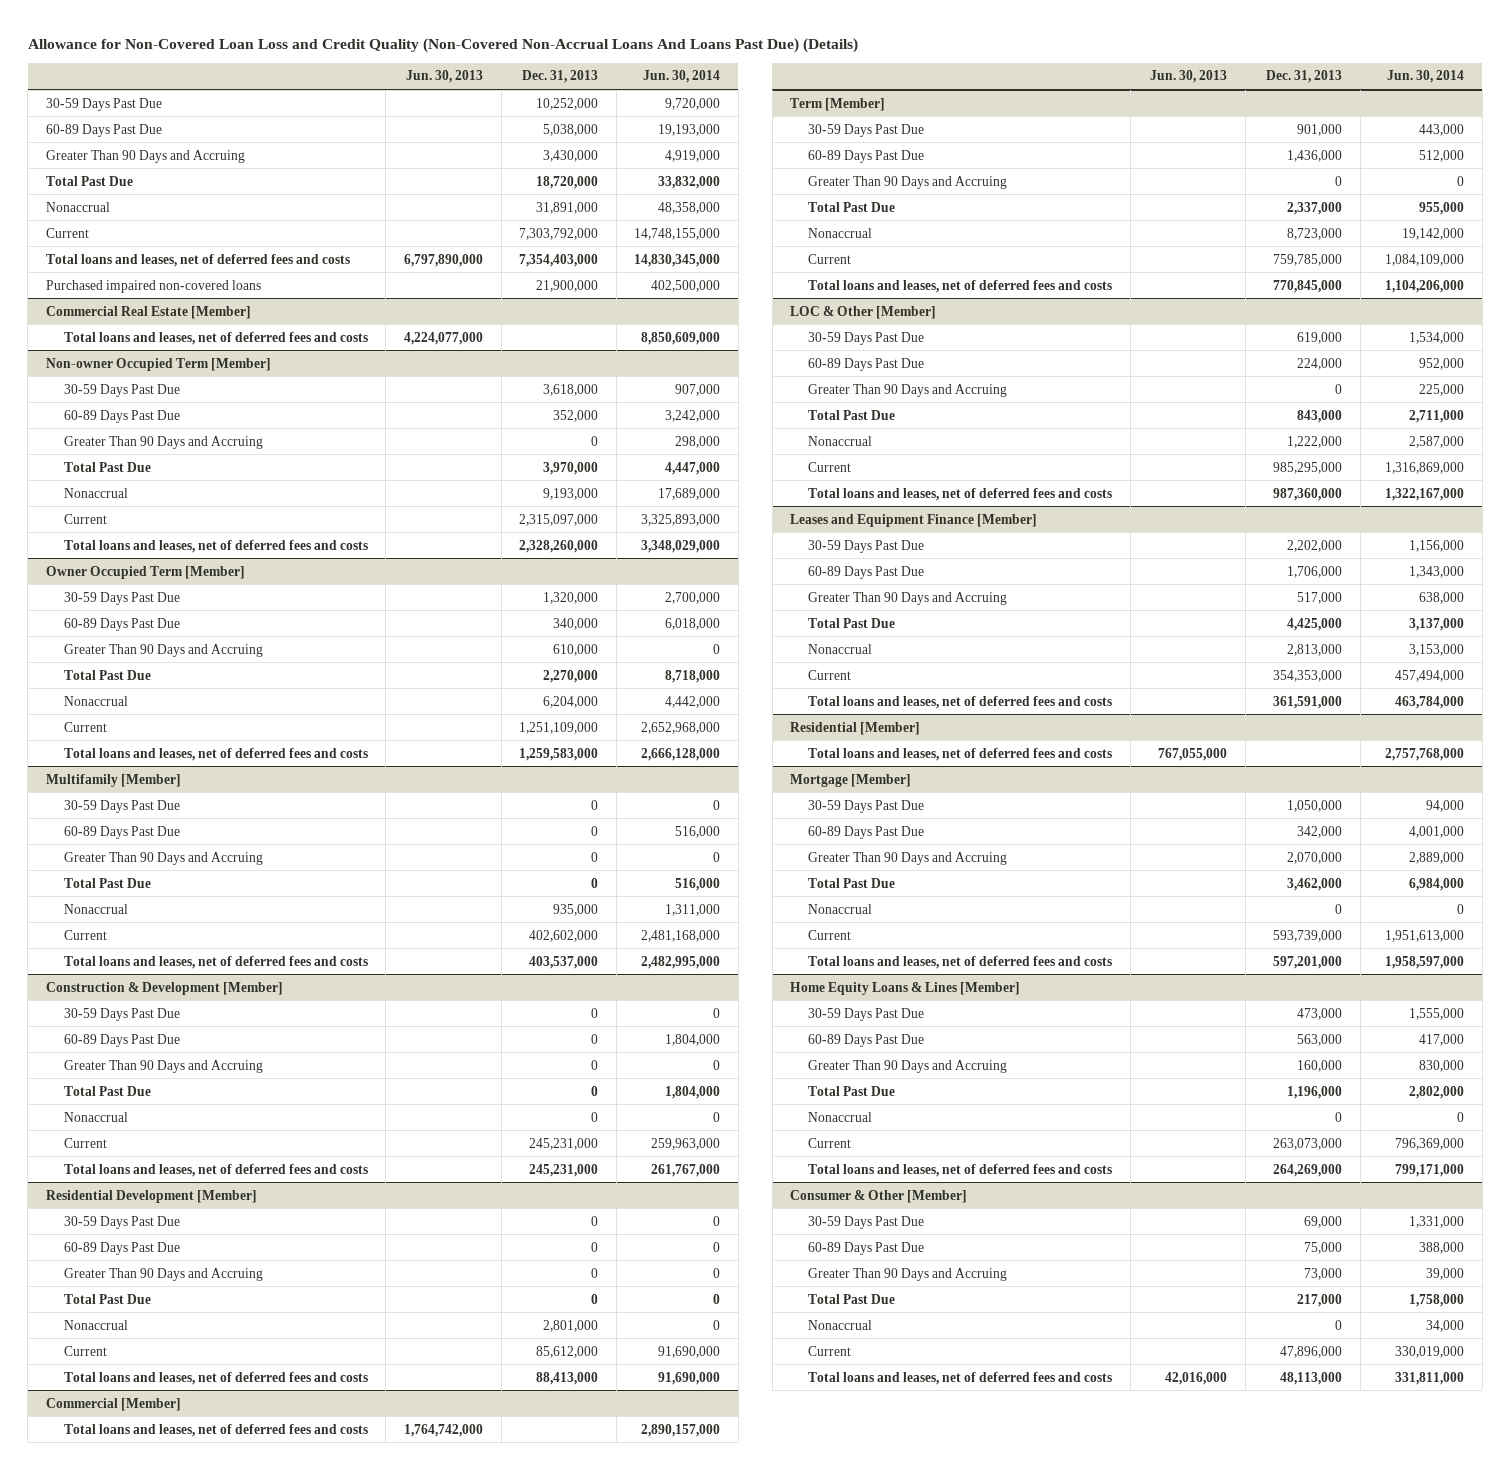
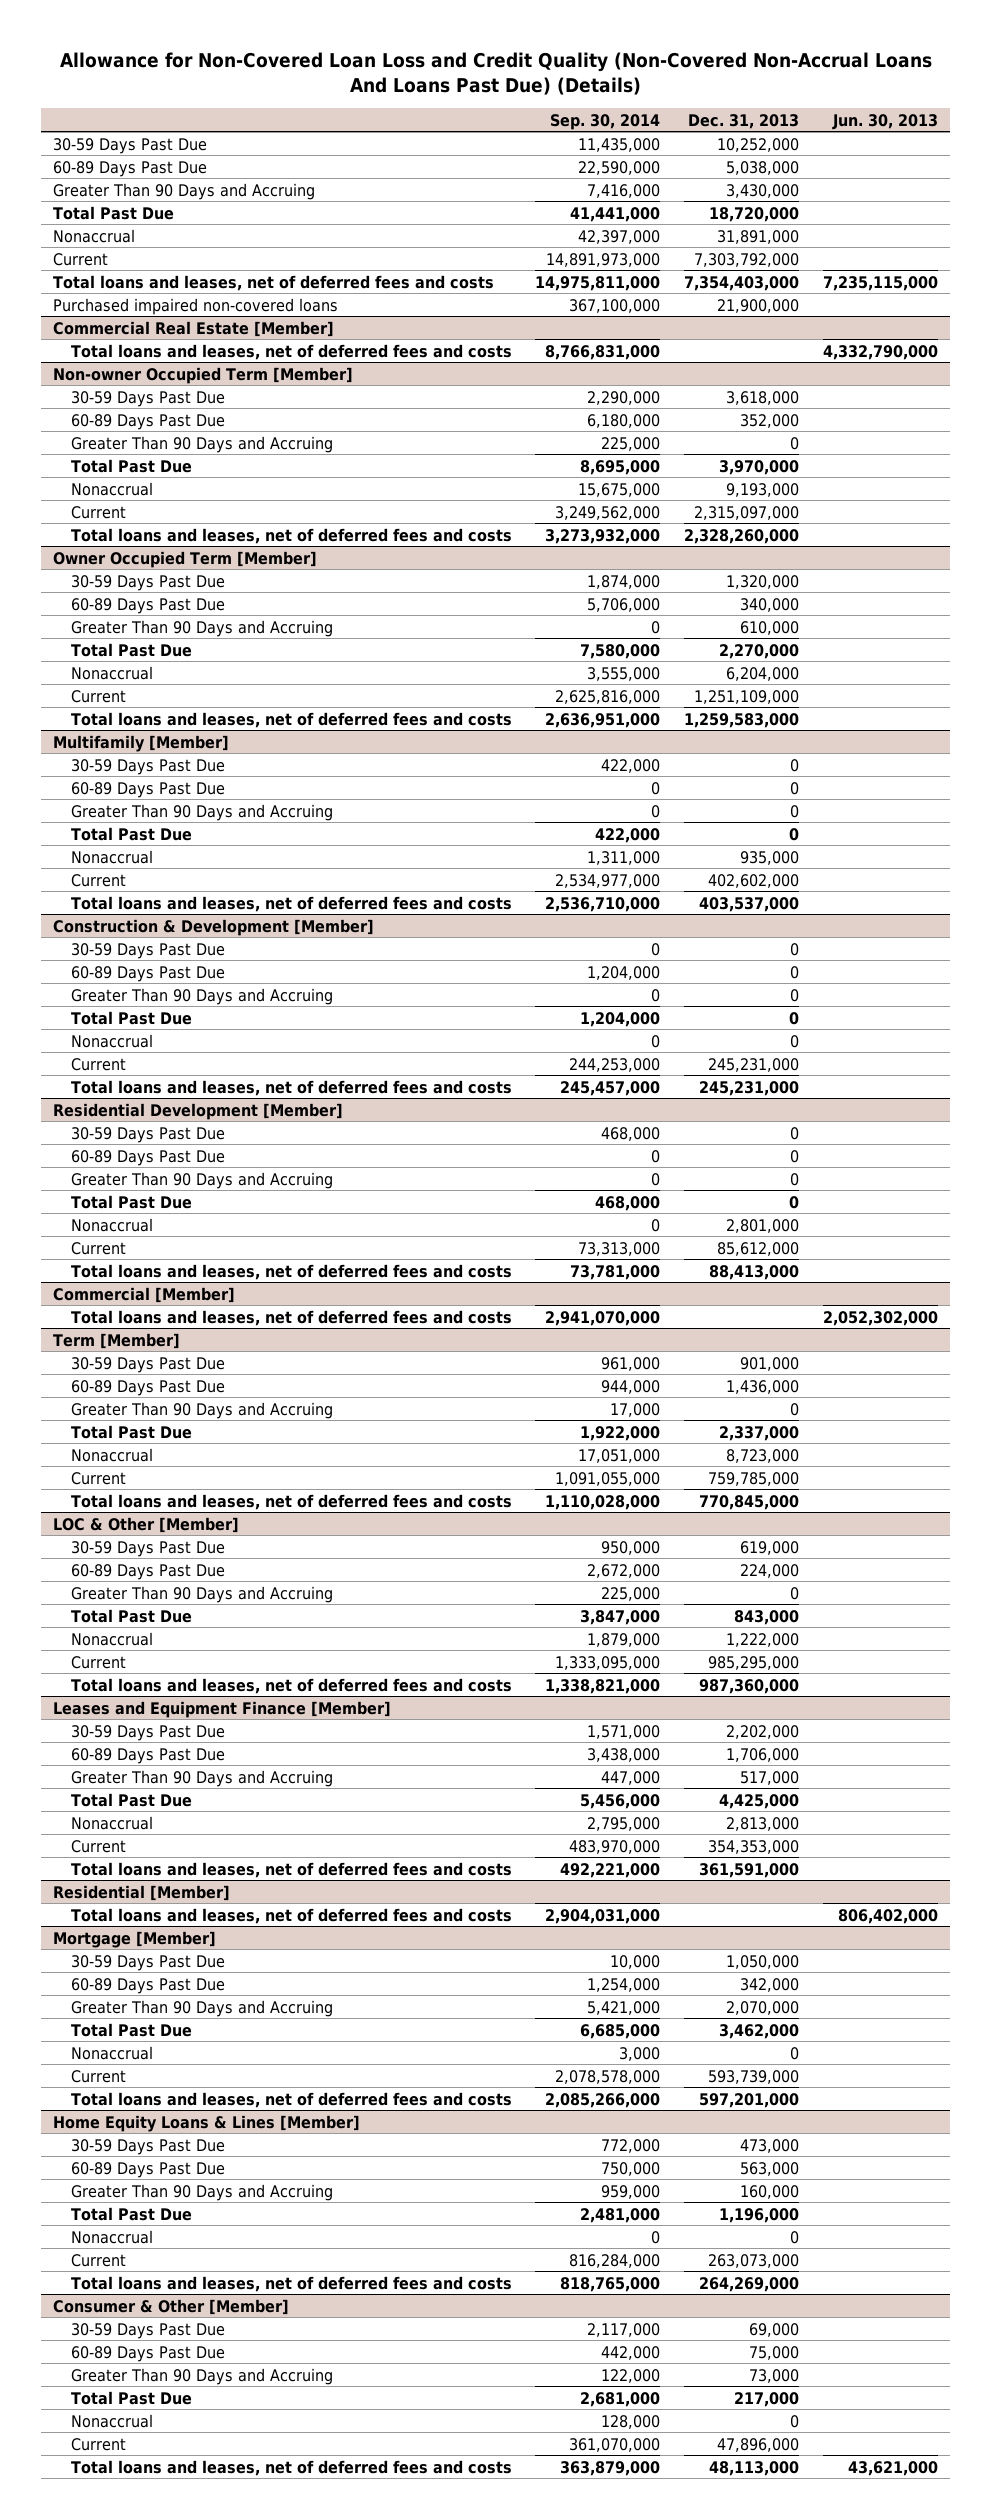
- | Jun. 30, 2013 | Dec. 31, 2013 | Jun. 30, 2014
+ | Sep. 30, 2014 | Dec. 31, 2013 | Jun. 30, 2013
- Total loans and leases, net of deferred fees and costs | 6,797,890,000 | 7,354,403,000 | 14,830,345,000
+ Total loans and leases, net of deferred fees and costs | 14,975,811,000 | 7,354,403,000 | 7,235,115,000
@ Commercial Real Estate [Member]
- Total loans and leases, net of deferred fees and costs | 4,224,077,000 | | 8,850,609,000
+ Total loans and leases, net of deferred fees and costs | 8,766,831,000 | | 4,332,790,000
@ Commercial [Member]
- Total loans and leases, net of deferred fees and costs | 1,764,742,000 | | 2,890,157,000
+ Total loans and leases, net of deferred fees and costs | 2,941,070,000 | | 2,052,302,000
@ Residential [Member]
- Total loans and leases, net of deferred fees and costs | 767,055,000 | | 2,757,768,000
+ Total loans and leases, net of deferred fees and costs | 2,904,031,000 | | 806,402,000
@ Consumer & Other [Member]
- Total loans and leases, net of deferred fees and costs | 42,016,000 | 48,113,000 | 331,811,000
+ Total loans and leases, net of deferred fees and costs | 363,879,000 | 48,113,000 | 43,621,000

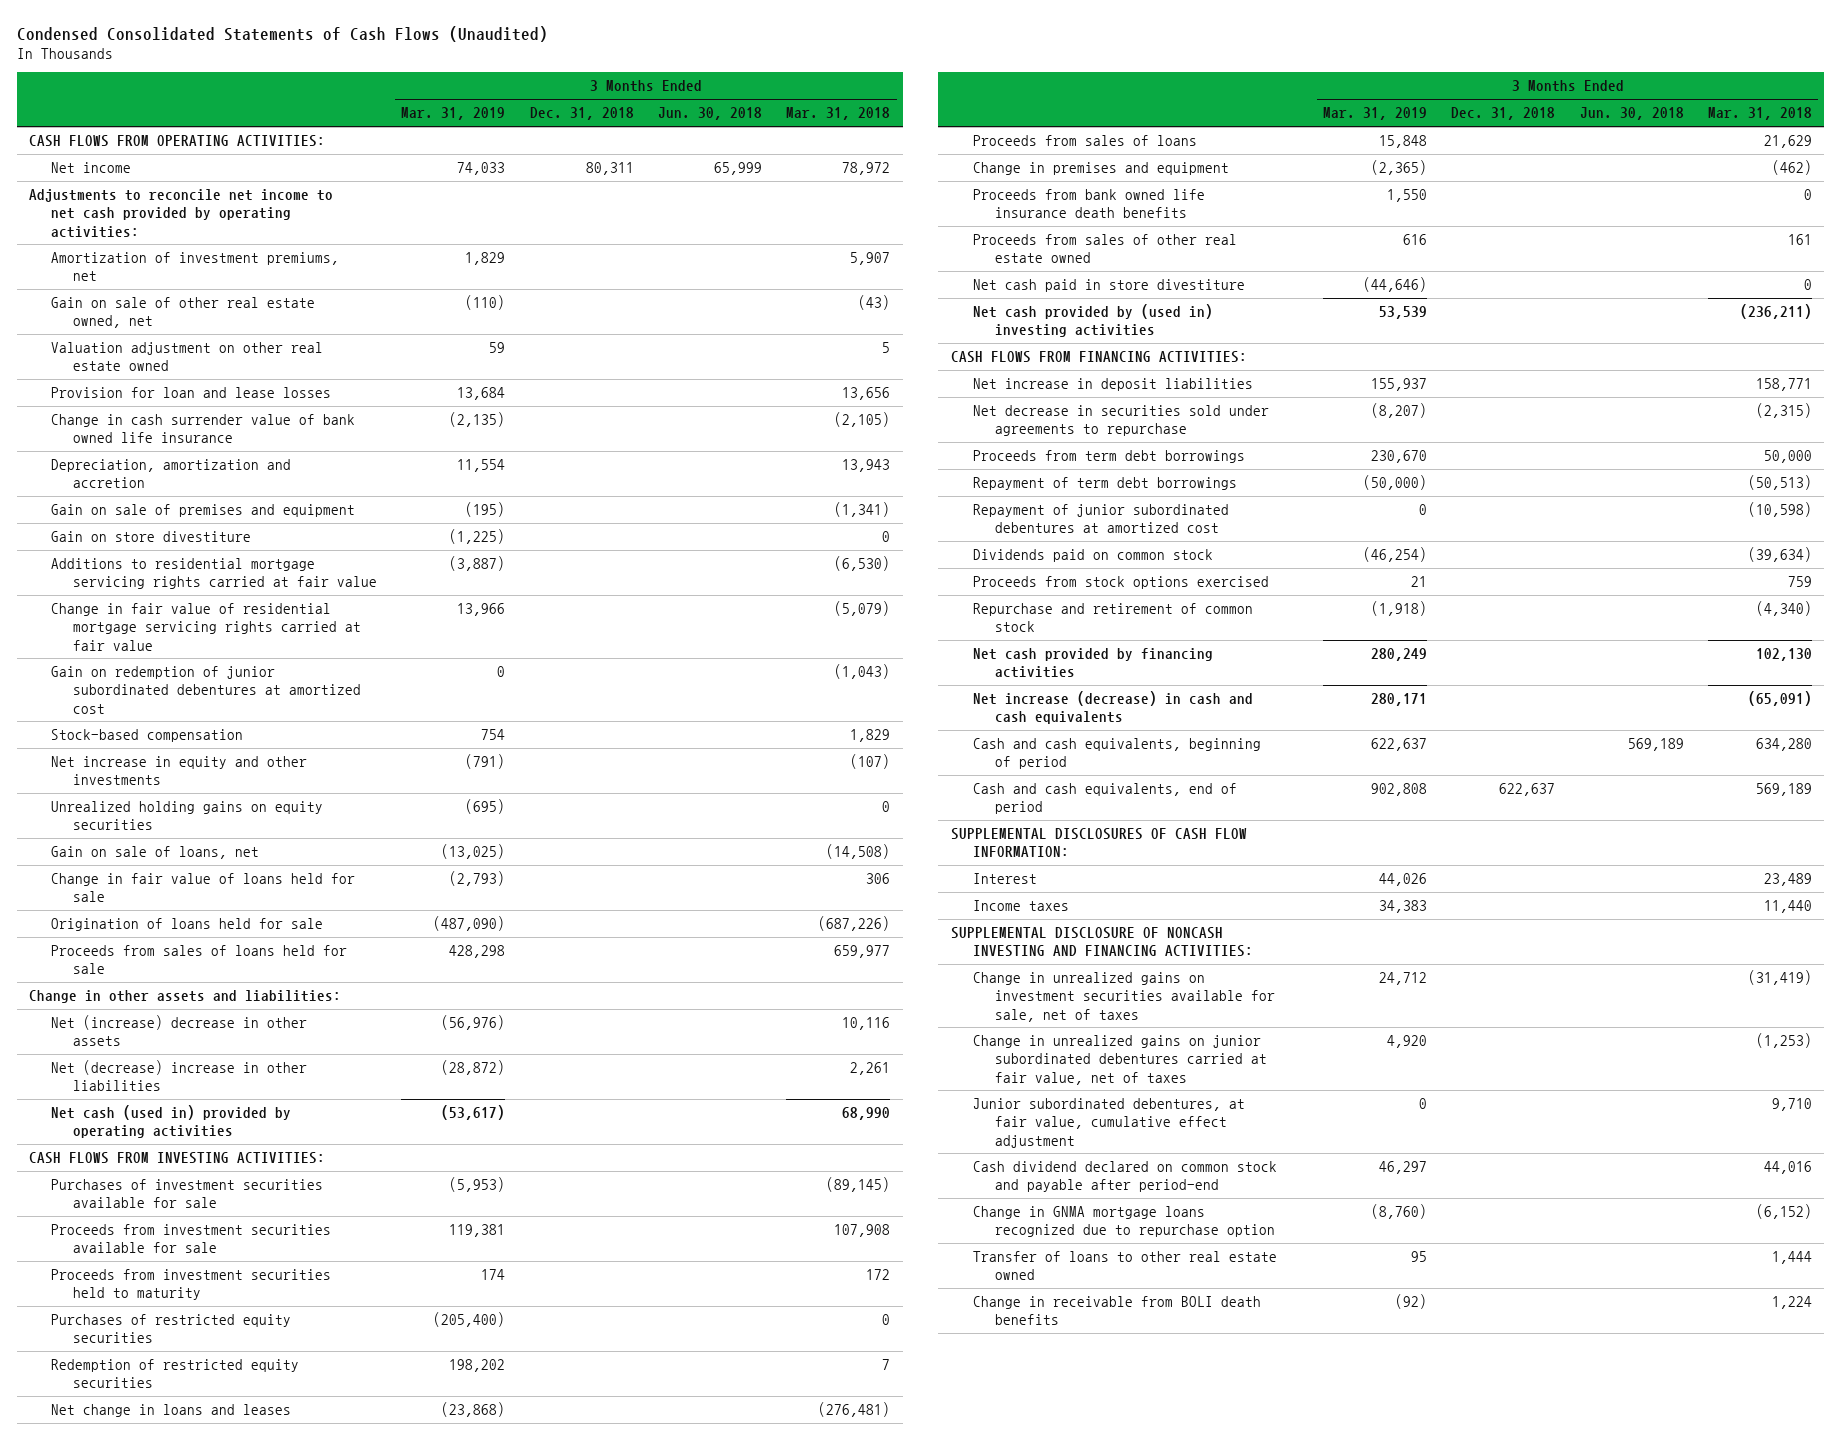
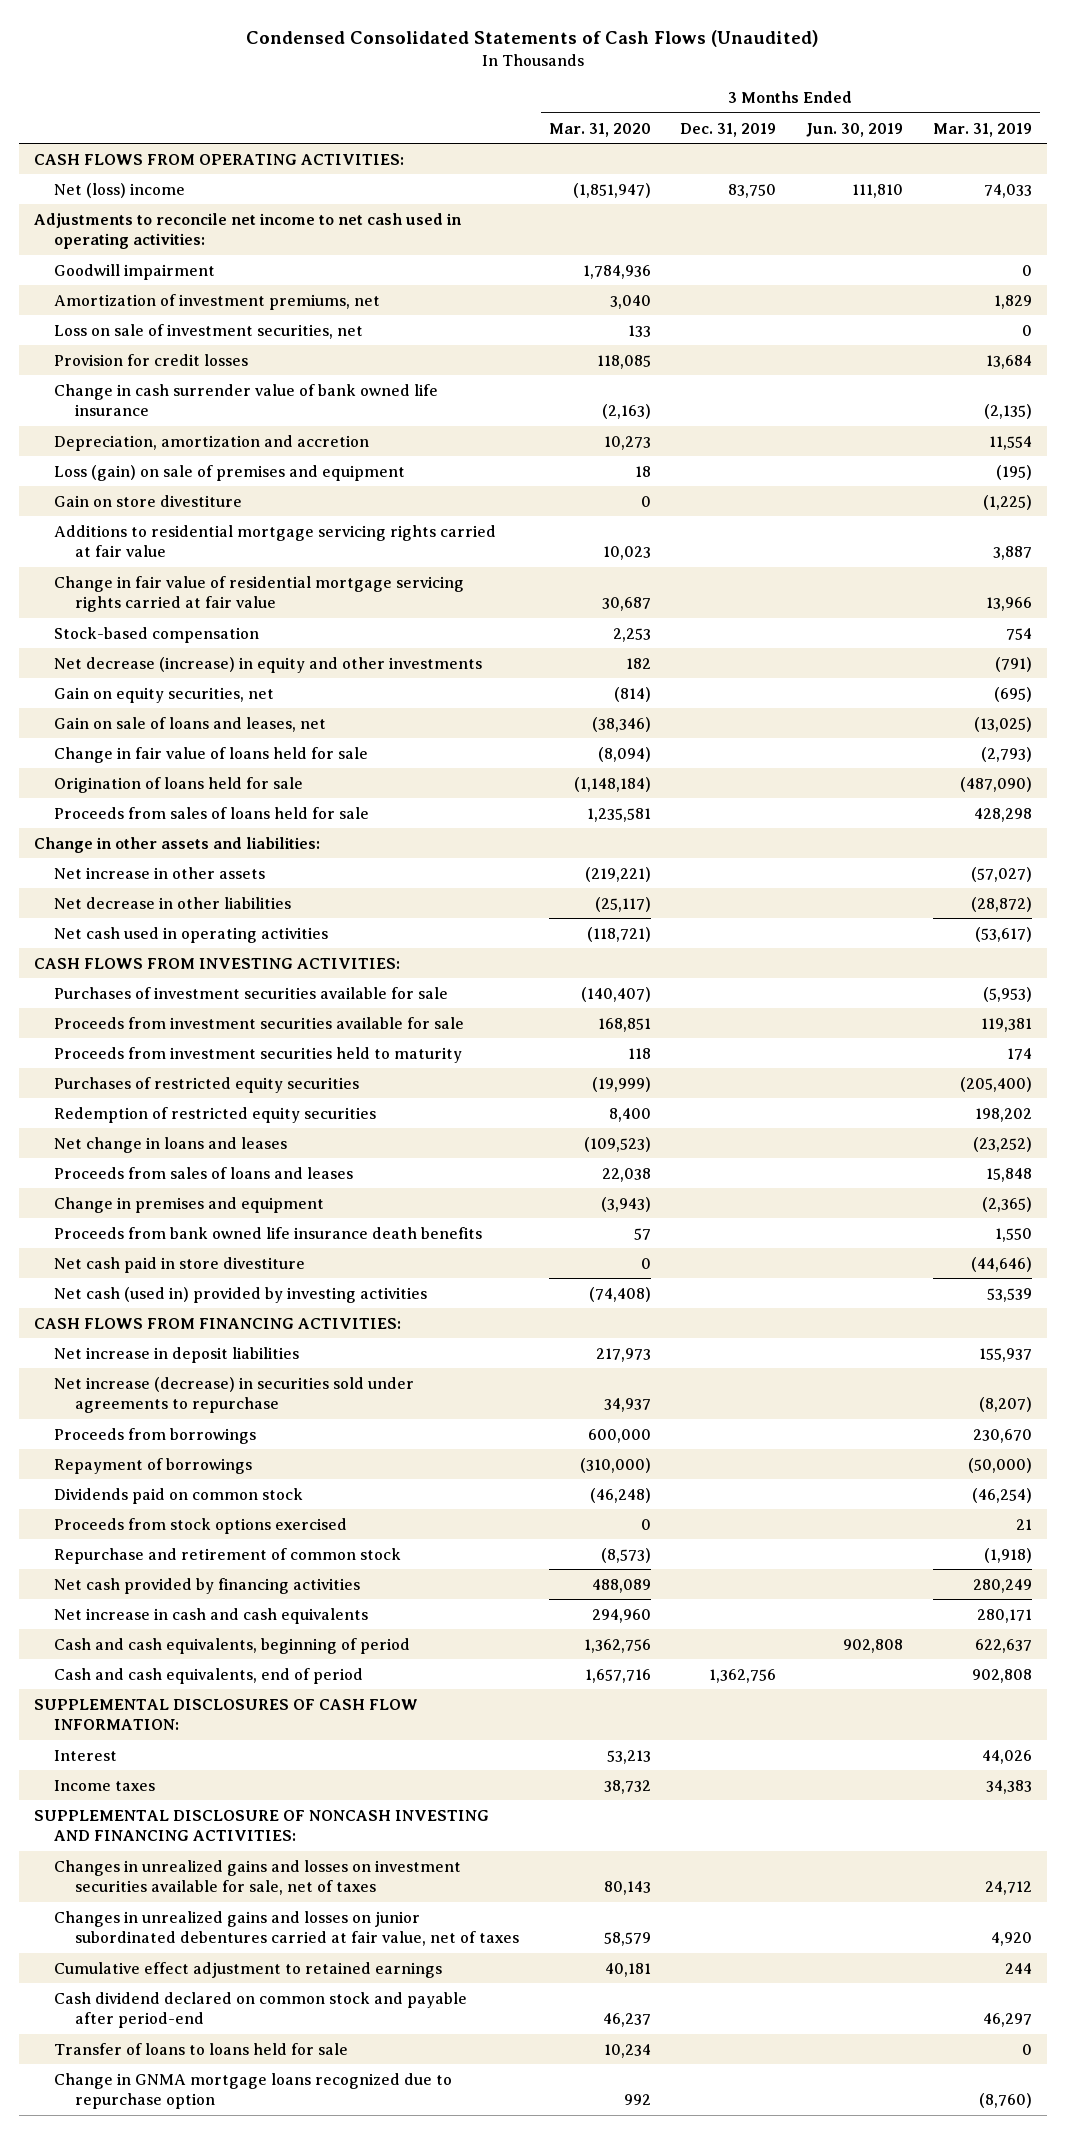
- | 3 Months Ended Mar. 31, 2019 | 3 Months Ended Dec. 31, 2018 | 3 Months Ended Jun. 30, 2018 | 3 Months Ended Mar. 31, 2018
+ | 3 Months Ended Mar. 31, 2020 | 3 Months Ended Dec. 31, 2019 | 3 Months Ended Jun. 30, 2019 | 3 Months Ended Mar. 31, 2019
- Net income | 74,033 | 80,311 | 65,999 | 78,972
- Adjustments to reconcile net income to net cash provided by operating activities:
+ Net (loss) income | (1,851,947) | 83,750 | 111,810 | 74,033
+ Adjustments to reconcile net income to net cash used in operating activities:
+ Goodwill impairment | 1,784,936 | | | 0
- Gain on sale of other real estate owned, net | (110) | | | (43)
- Valuation adjustment on other real estate owned | 59 | | | 5
- Provision for loan and lease losses | 13,684 | | | 13,656
+ Loss on sale of investment securities, net | 133 | | | 0
+ Provision for credit losses | 118,085 | | | 13,684
- Gain on sale of premises and equipment | (195) | | | (1,341)
+ Loss (gain) on sale of premises and equipment | 18 | | | (195)
- Additions to residential mortgage servicing rights carried at fair value | (3,887) | | | (6,530)
+ Additions to residential mortgage servicing rights carried at fair value | 10,023 | | | 3,887
- Gain on redemption of junior subordinated debentures at amortized cost | 0 | | | (1,043)
- Net increase in equity and other investments | (791) | | | (107)
- Unrealized holding gains on equity securities | (695) | | | 0
- Gain on sale of loans, net | (13,025) | | | (14,508)
+ Net decrease (increase) in equity and other investments | 182 | | | (791)
+ Gain on equity securities, net | (814) | | | (695)
+ Gain on sale of loans and leases, net | (38,346) | | | (13,025)
- Net (increase) decrease in other assets | (56,976) | | | 10,116
- Net (decrease) increase in other liabilities | (28,872) | | | 2,261
- Net cash (used in) provided by operating activities | (53,617) | | | 68,990
+ Net increase in other assets | (219,221) | | | (57,027)
+ Net decrease in other liabilities | (25,117) | | | (28,872)
+ Net cash used in operating activities | (118,721) | | | (53,617)
- Net change in loans and leases | (23,868) | | | (276,481)
- Proceeds from sales of loans | 15,848 | | | 21,629
+ Net change in loans and leases | (109,523) | | | (23,252)
+ Proceeds from sales of loans and leases | 22,038 | | | 15,848
- Proceeds from sales of other real estate owned | 616 | | | 161
- Net cash provided by (used in) investing activities | 53,539 | | | (236,211)
+ Net cash (used in) provided by investing activities | (74,408) | | | 53,539
- Net decrease in securities sold under agreements to repurchase | (8,207) | | | (2,315)
- Proceeds from term debt borrowings | 230,670 | | | 50,000
- Repayment of term debt borrowings | (50,000) | | | (50,513)
- Repayment of junior subordinated debentures at amortized cost | 0 | | | (10,598)
+ Net increase (decrease) in securities sold under agreements to repurchase | 34,937 | | | (8,207)
+ Proceeds from borrowings | 600,000 | | | 230,670
+ Repayment of borrowings | (310,000) | | | (50,000)
- Net increase (decrease) in cash and cash equivalents | 280,171 | | | (65,091)
+ Net increase in cash and cash equivalents | 294,960 | | | 280,171
- Change in unrealized gains on investment securities available for sale, net of taxes | 24,712 | | | (31,419)
- Change in unrealized gains on junior subordinated debentures carried at fair value, net of taxes | 4,920 | | | (1,253)
- Junior subordinated debentures, at fair value, cumulative effect adjustment | 0 | | | 9,710
+ Changes in unrealized gains and losses on investment securities available for sale, net of taxes | 80,143 | | | 24,712
+ Changes in unrealized gains and losses on junior subordinated debentures carried at fair value, net of taxes | 58,579 | | | 4,920
+ Cumulative effect adjustment to retained earnings | 40,181 | | | 244
+ Transfer of loans to loans held for sale | 10,234 | | | 0
- Transfer of loans to other real estate owned | 95 | | | 1,444
- Change in receivable from BOLI death benefits | (92) | | | 1,224

